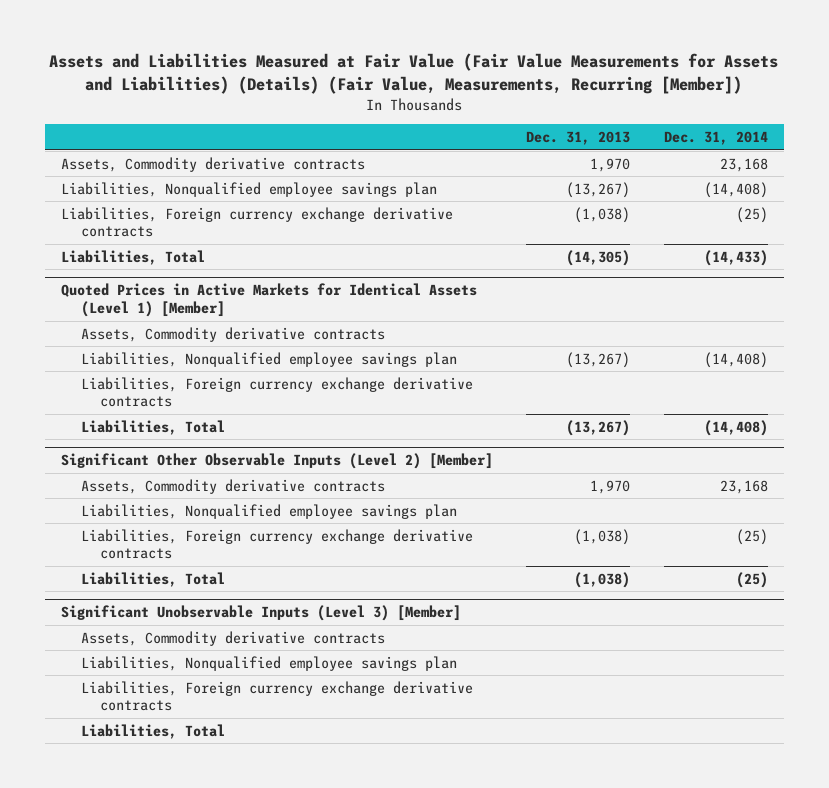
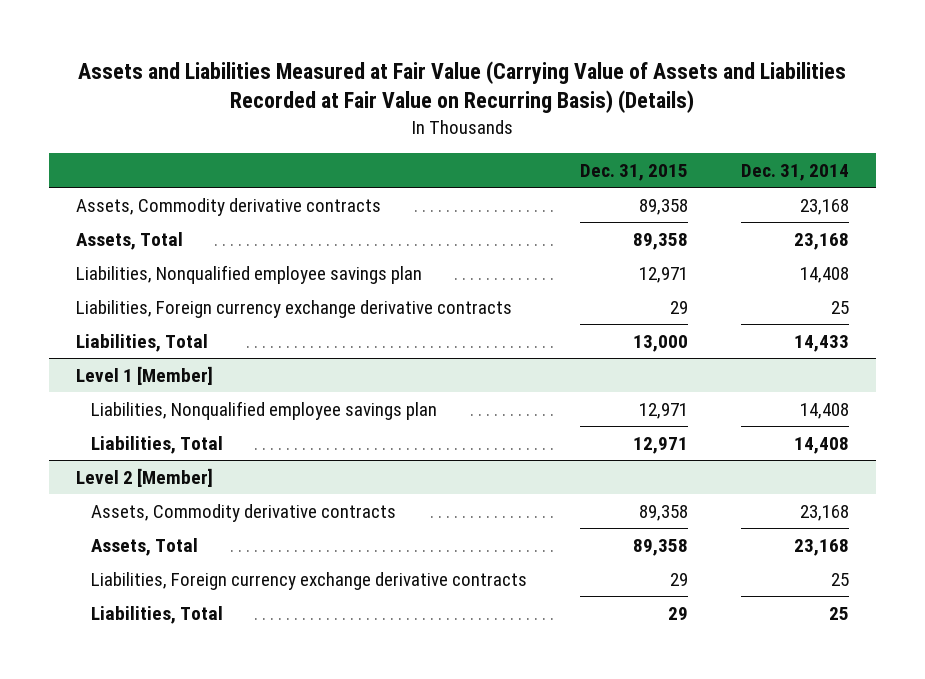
- Assets and Liabilities Measured at Fair Value (Fair Value Measurements for Assets and Liabilities) (Details) (Fair Value, Measurements, Recurring [Member])
+ Assets and Liabilities Measured at Fair Value (Carrying Value of Assets and Liabilities Recorded at Fair Value on Recurring Basis) (Details)
- | Dec. 31, 2013 | Dec. 31, 2014
+ | Dec. 31, 2015 | Dec. 31, 2014
- Liabilities, Nonqualified employee savings plan | (13,267) | (14,408)
- Liabilities, Foreign currency exchange derivative contracts | (1,038) | (25)
- Liabilities, Total | (14,305) | (14,433)
- Quoted Prices in Active Markets for Identical Assets (Level 1) [Member]
- Assets, Commodity derivative contracts
- Liabilities, Nonqualified employee savings plan | (13,267) | (14,408)
- Liabilities, Foreign currency exchange derivative contracts
- Liabilities, Total | (13,267) | (14,408)
- Significant Other Observable Inputs (Level 2) [Member]
+ Assets, Total | 89,358 | 23,168
+ Liabilities, Nonqualified employee savings plan | 12,971 | 14,408
+ Liabilities, Foreign currency exchange derivative contracts | 29 | 25
+ Liabilities, Total | 13,000 | 14,433
+ Level 1 [Member]
+ Liabilities, Nonqualified employee savings plan | 12,971 | 14,408
+ Liabilities, Total | 12,971 | 14,408
+ Level 2 [Member]
- Liabilities, Nonqualified employee savings plan
- Liabilities, Foreign currency exchange derivative contracts | (1,038) | (25)
- Liabilities, Total | (1,038) | (25)
- Significant Unobservable Inputs (Level 3) [Member]
- Assets, Commodity derivative contracts
- Liabilities, Nonqualified employee savings plan
- Liabilities, Foreign currency exchange derivative contracts
- Liabilities, Total
+ Assets, Total | 89,358 | 23,168
+ Liabilities, Foreign currency exchange derivative contracts | 29 | 25
+ Liabilities, Total | 29 | 25

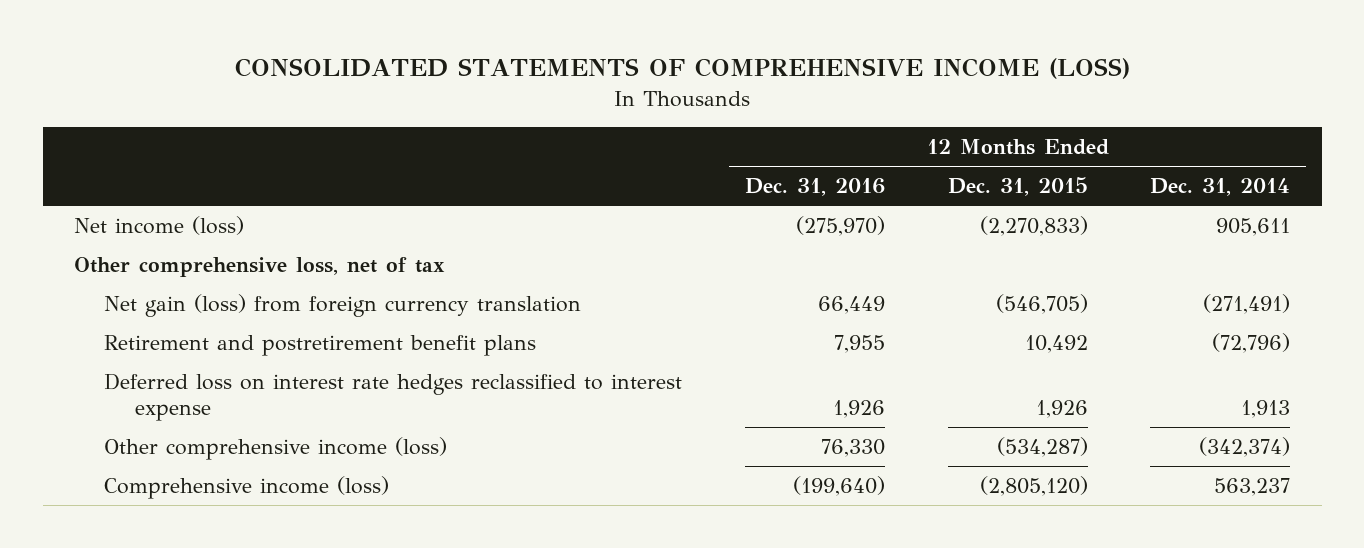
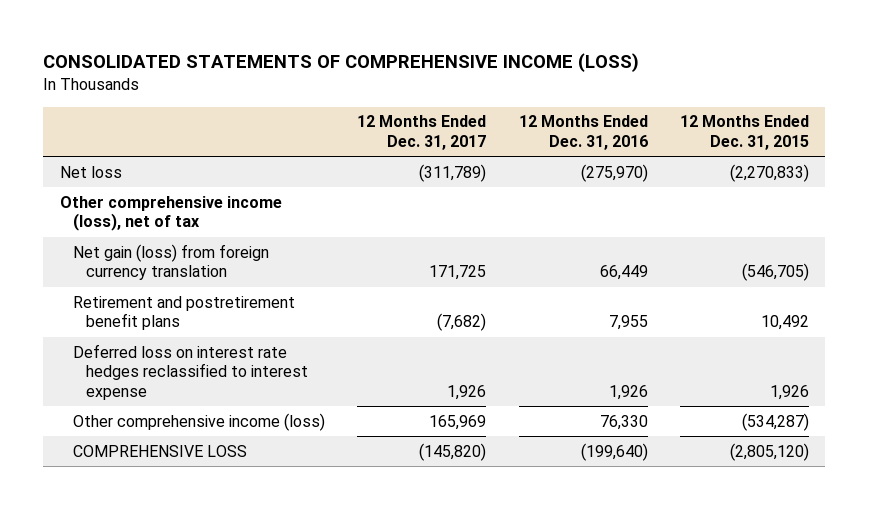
- | 12 Months Ended Dec. 31, 2016 | 12 Months Ended Dec. 31, 2015 | 12 Months Ended Dec. 31, 2014
+ | 12 Months Ended Dec. 31, 2017 | 12 Months Ended Dec. 31, 2016 | 12 Months Ended Dec. 31, 2015
- Net income (loss) | (275,970) | (2,270,833) | 905,611
- Other comprehensive loss, net of tax
+ Net loss | (311,789) | (275,970) | (2,270,833)
+ Other comprehensive income (loss), net of tax
- Comprehensive income (loss) | (199,640) | (2,805,120) | 563,237
+ COMPREHENSIVE LOSS | (145,820) | (199,640) | (2,805,120)

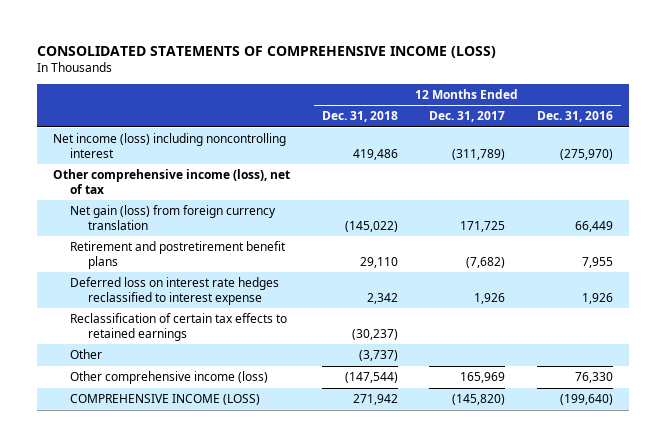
- | 12 Months Ended Dec. 31, 2017 | 12 Months Ended Dec. 31, 2016 | 12 Months Ended Dec. 31, 2015
+ | 12 Months Ended Dec. 31, 2018 | 12 Months Ended Dec. 31, 2017 | 12 Months Ended Dec. 31, 2016
- Net loss | (311,789) | (275,970) | (2,270,833)
+ Net income (loss) including noncontrolling interest | 419,486 | (311,789) | (275,970)
+ Reclassification of certain tax effects to retained earnings | (30,237) | |
+ Other | (3,737) | |
- COMPREHENSIVE LOSS | (145,820) | (199,640) | (2,805,120)
+ COMPREHENSIVE INCOME (LOSS) | 271,942 | (145,820) | (199,640)

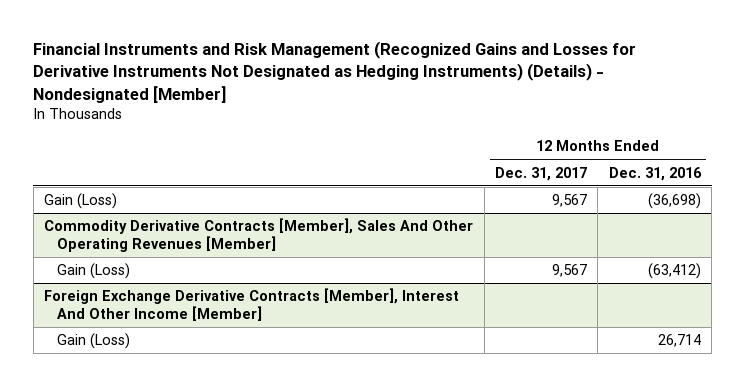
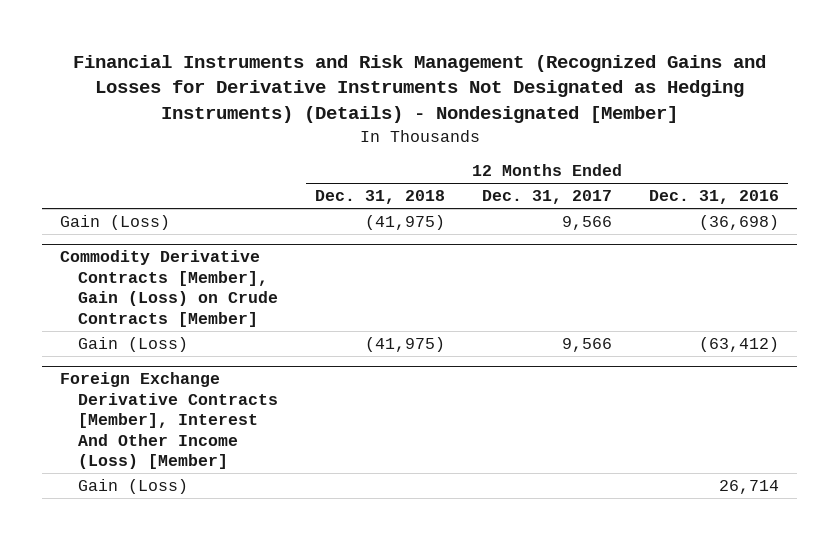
- | 12 Months Ended Dec. 31, 2017 | 12 Months Ended Dec. 31, 2016
+ | 12 Months Ended Dec. 31, 2018 | 12 Months Ended Dec. 31, 2017 | 12 Months Ended Dec. 31, 2016
- Gain (Loss) | 9,567 | (36,698)
- Commodity Derivative Contracts [Member], Sales And Other Operating Revenues [Member]
- Gain (Loss) | 9,567 | (63,412)
- Foreign Exchange Derivative Contracts [Member], Interest And Other Income [Member]
+ Gain (Loss) | (41,975) | 9,566 | (36,698)
+ Commodity Derivative Contracts [Member], Gain (Loss) on Crude Contracts [Member]
+ Gain (Loss) | (41,975) | 9,566 | (63,412)
+ Foreign Exchange Derivative Contracts [Member], Interest And Other Income (Loss) [Member]

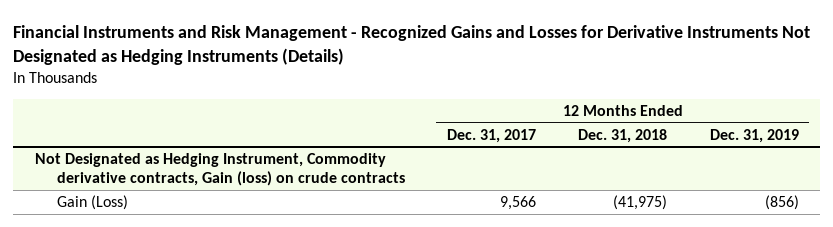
- Financial Instruments and Risk Management (Recognized Gains and Losses for Derivative Instruments Not Designated as Hedging Instruments) (Details) - Nondesignated [Member]
+ Financial Instruments and Risk Management - Recognized Gains and Losses for Derivative Instruments Not Designated as Hedging Instruments (Details)
- | 12 Months Ended Dec. 31, 2018 | 12 Months Ended Dec. 31, 2017 | 12 Months Ended Dec. 31, 2016
+ | 12 Months Ended Dec. 31, 2017 | 12 Months Ended Dec. 31, 2018 | 12 Months Ended Dec. 31, 2019
- Gain (Loss) | (41,975) | 9,566 | (36,698)
- Commodity Derivative Contracts [Member], Gain (Loss) on Crude Contracts [Member]
+ Not Designated as Hedging Instrument, Commodity derivative contracts, Gain (loss) on crude contracts
- Foreign Exchange Derivative Contracts [Member], Interest And Other Income (Loss) [Member]
- Gain (Loss) | | | 26,714

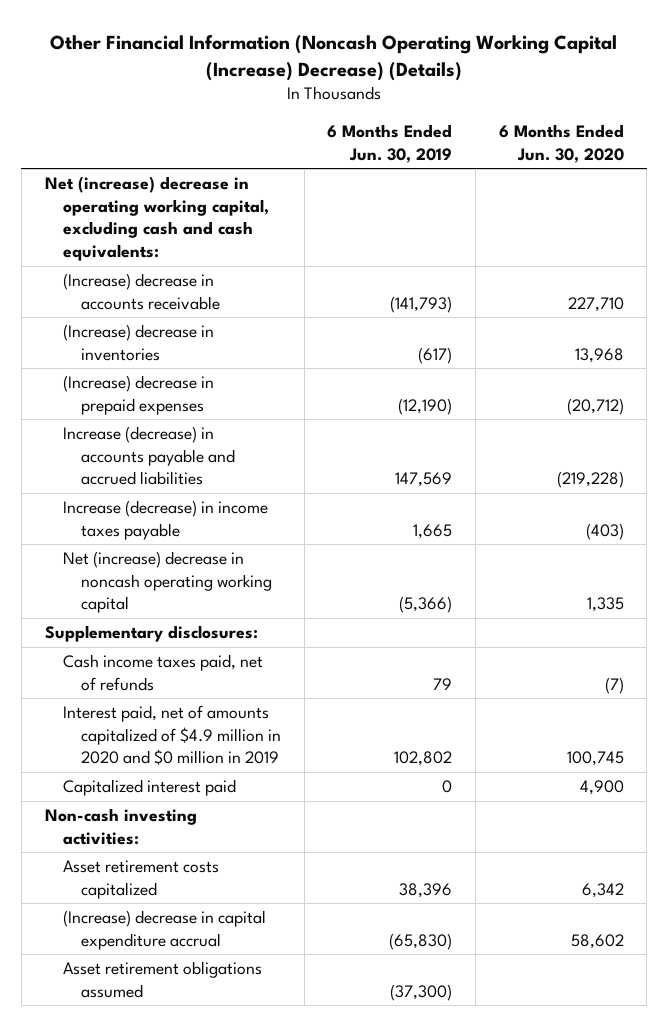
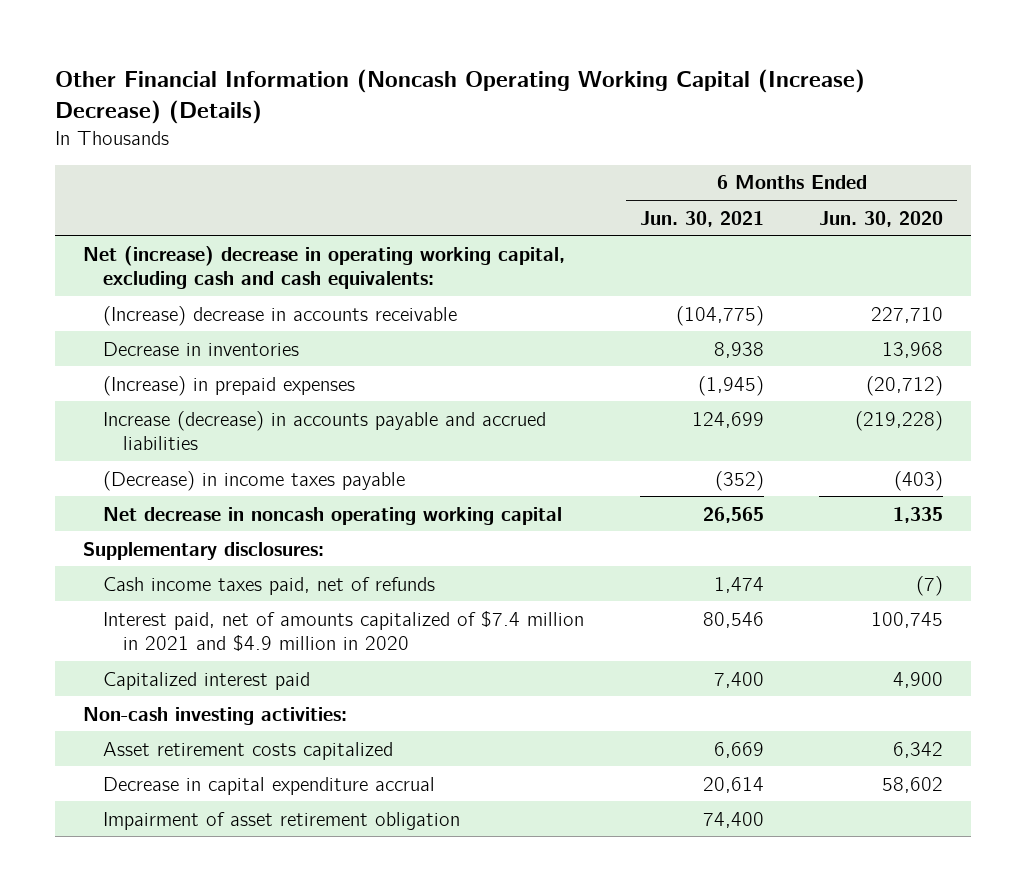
- | 6 Months Ended Jun. 30, 2019 | 6 Months Ended Jun. 30, 2020
+ | 6 Months Ended Jun. 30, 2021 | 6 Months Ended Jun. 30, 2020
- (Increase) decrease in inventories | (617) | 13,968
- (Increase) decrease in prepaid expenses | (12,190) | (20,712)
+ Decrease in inventories | 8,938 | 13,968
+ (Increase) in prepaid expenses | (1,945) | (20,712)
- Increase (decrease) in income taxes payable | 1,665 | (403)
- Net (increase) decrease in noncash operating working capital | (5,366) | 1,335
+ (Decrease) in income taxes payable | (352) | (403)
+ Net decrease in noncash operating working capital | 26,565 | 1,335
- Interest paid, net of amounts capitalized of $4.9 million in 2020 and $0 million in 2019 | 102,802 | 100,745
+ Interest paid, net of amounts capitalized of $7.4 million in 2021 and $4.9 million in 2020 | 80,546 | 100,745
- (Increase) decrease in capital expenditure accrual | (65,830) | 58,602
- Asset retirement obligations assumed | (37,300) |
+ Decrease in capital expenditure accrual | 20,614 | 58,602
+ Impairment of asset retirement obligation | 74,400 |

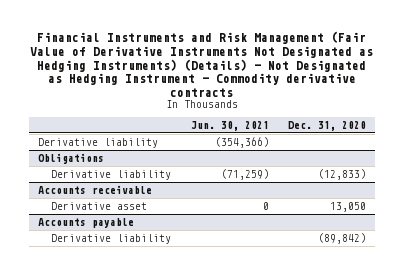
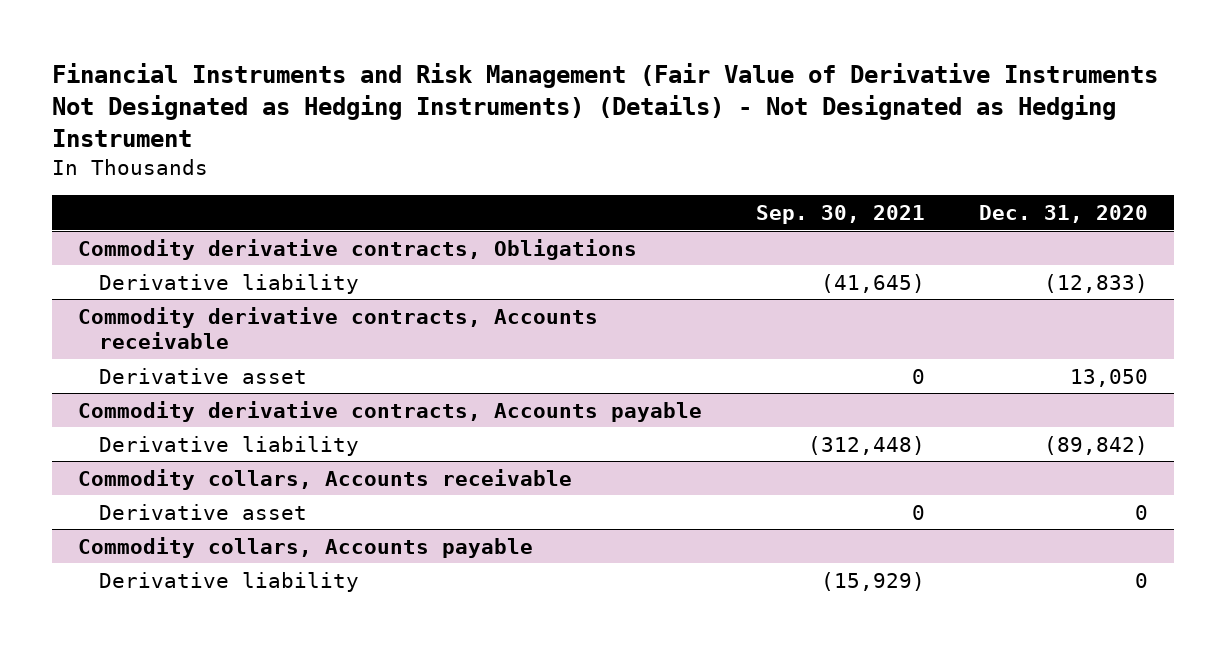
- Financial Instruments and Risk Management (Fair Value of Derivative Instruments Not Designated as Hedging Instruments) (Details) - Not Designated as Hedging Instrument - Commodity derivative contracts
+ Financial Instruments and Risk Management (Fair Value of Derivative Instruments Not Designated as Hedging Instruments) (Details) - Not Designated as Hedging Instrument
- | Jun. 30, 2021 | Dec. 31, 2020
+ | Sep. 30, 2021 | Dec. 31, 2020
- Derivative liability | (354,366) |
- Obligations
+ Commodity derivative contracts, Obligations
- Accounts receivable
+ Commodity derivative contracts, Accounts receivable
- Accounts payable
+ Commodity derivative contracts, Accounts payable
+ Commodity collars, Accounts receivable
+ Derivative asset | 0 | 0
+ Commodity collars, Accounts payable
+ Derivative liability | (15,929) | 0

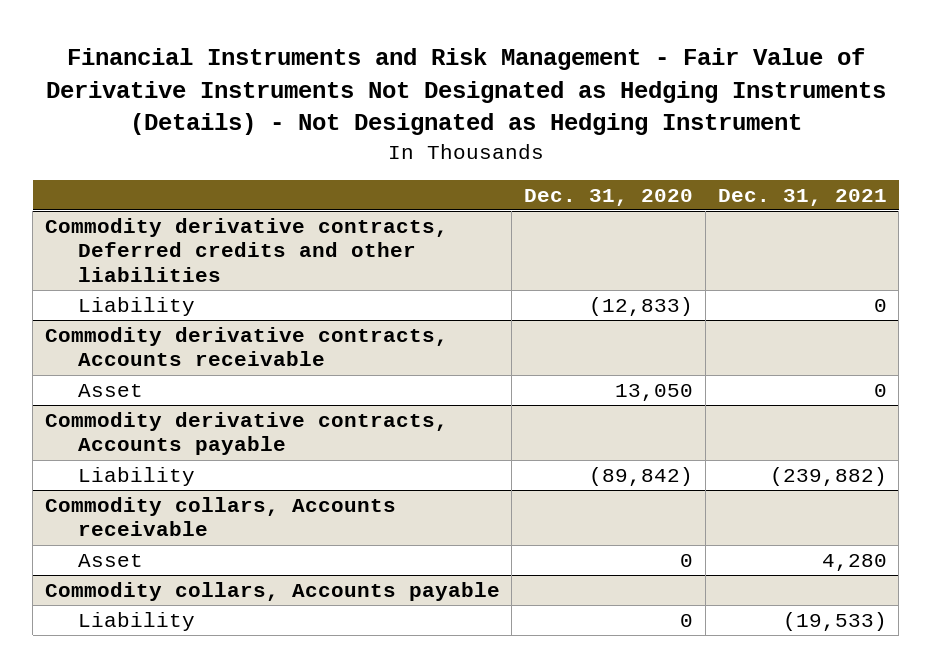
- Financial Instruments and Risk Management (Fair Value of Derivative Instruments Not Designated as Hedging Instruments) (Details) - Not Designated as Hedging Instrument
+ Financial Instruments and Risk Management - Fair Value of Derivative Instruments Not Designated as Hedging Instruments (Details) - Not Designated as Hedging Instrument
- | Sep. 30, 2021 | Dec. 31, 2020
+ | Dec. 31, 2020 | Dec. 31, 2021
- Commodity derivative contracts, Obligations
- Derivative liability | (41,645) | (12,833)
+ Commodity derivative contracts, Deferred credits and other liabilities
+ Liability | (12,833) | 0
@ Commodity derivative contracts, Accounts receivable
- Derivative asset | 0 | 13,050
+ Asset | 13,050 | 0
@ Commodity derivative contracts, Accounts payable
- Derivative liability | (312,448) | (89,842)
+ Liability | (89,842) | (239,882)
@ Commodity collars, Accounts receivable
- Derivative asset | 0 | 0
+ Asset | 0 | 4,280
@ Commodity collars, Accounts payable
- Derivative liability | (15,929) | 0
+ Liability | 0 | (19,533)

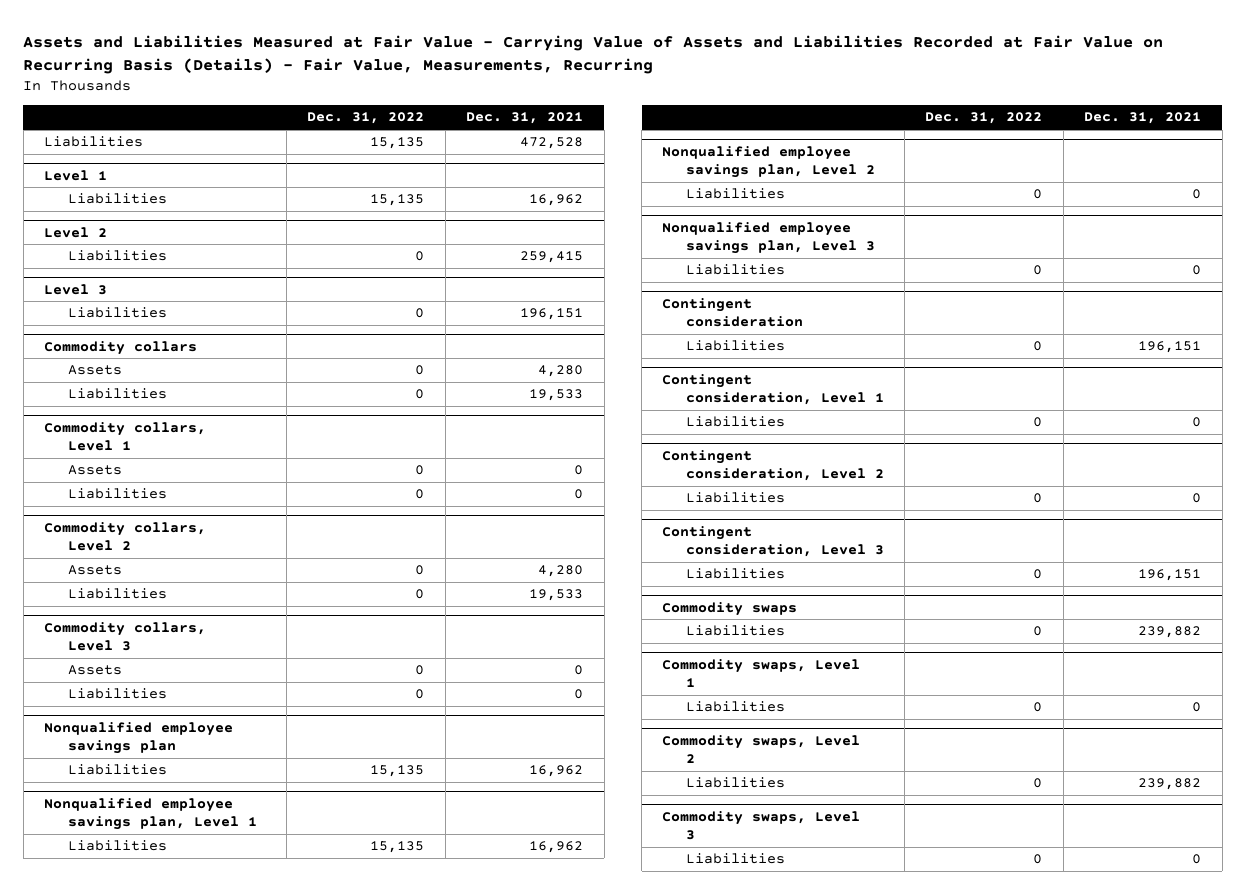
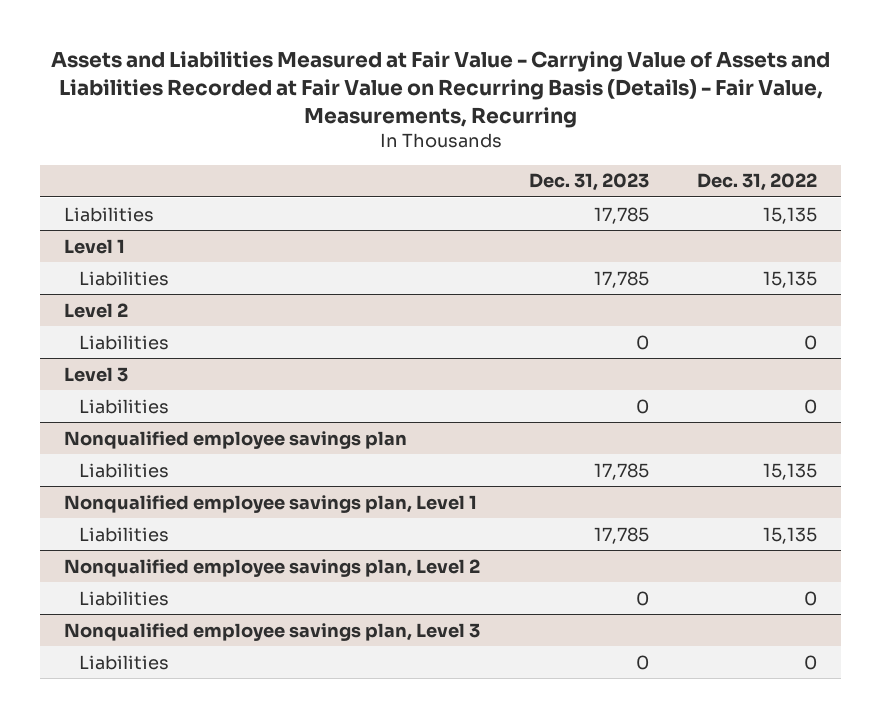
- | Dec. 31, 2022 | Dec. 31, 2021
+ | Dec. 31, 2023 | Dec. 31, 2022
- Commodity collars
- Assets | 0 | 4,280
- Liabilities | 0 | 19,533
- Commodity collars, Level 1
- Assets | 0 | 0
- Liabilities | 0 | 0
- Commodity collars, Level 2
- Assets | 0 | 4,280
- Liabilities | 0 | 19,533
- Commodity collars, Level 3
- Assets | 0 | 0
- Liabilities | 0 | 0
- Contingent consideration
- Liabilities | 0 | 196,151
- Contingent consideration, Level 1
- Liabilities | 0 | 0
- Contingent consideration, Level 2
- Liabilities | 0 | 0
- Contingent consideration, Level 3
- Liabilities | 0 | 196,151
- Commodity swaps
- Liabilities | 0 | 239,882
- Commodity swaps, Level 1
- Liabilities | 0 | 0
- Commodity swaps, Level 2
- Liabilities | 0 | 239,882
- Commodity swaps, Level 3
- Liabilities | 0 | 0

